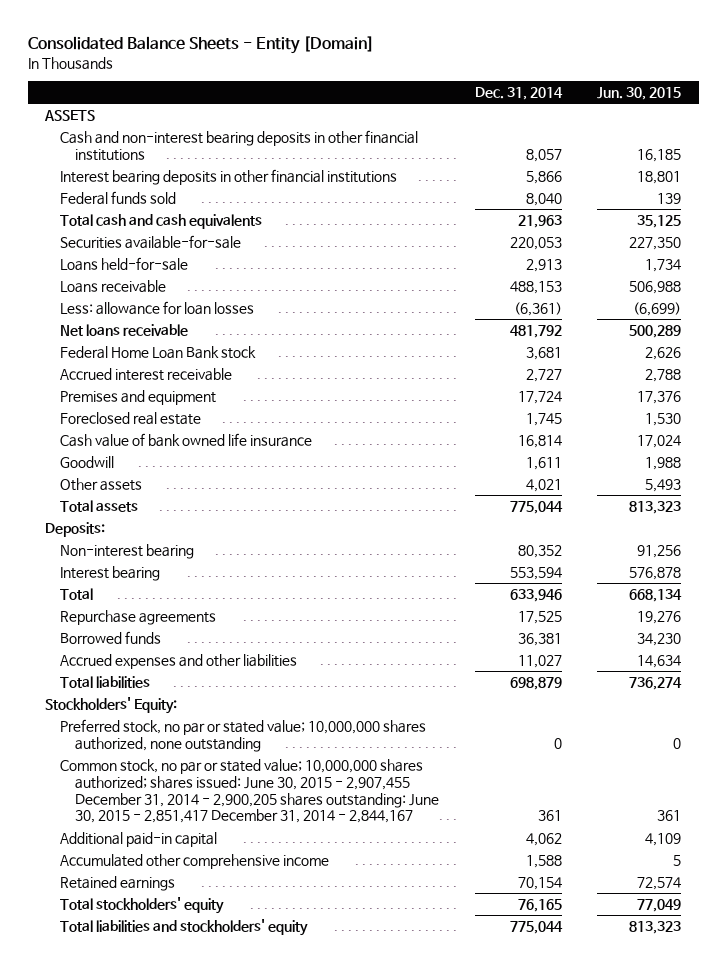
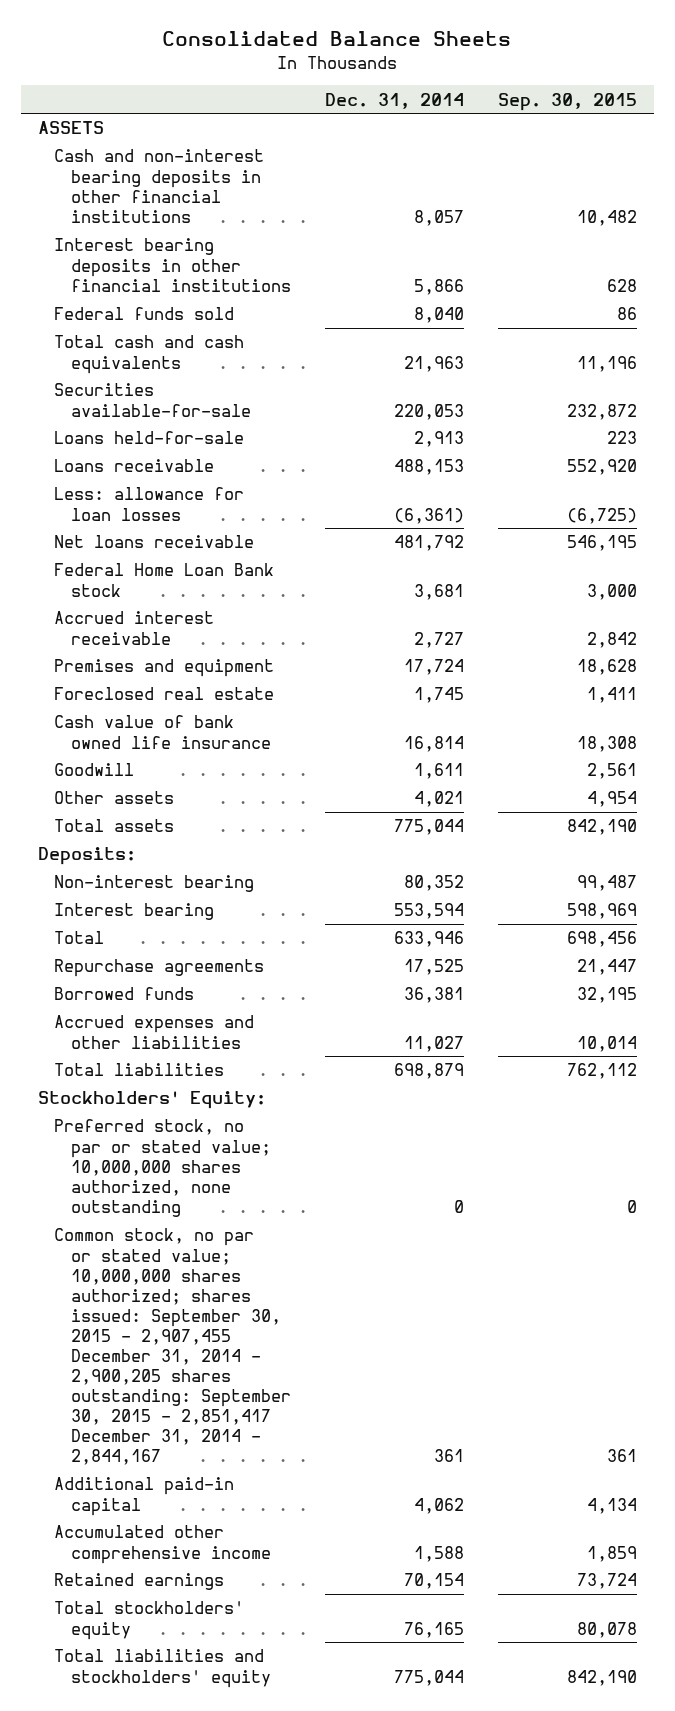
- Consolidated Balance Sheets - Entity [Domain]
+ Consolidated Balance Sheets
- | Dec. 31, 2014 | Jun. 30, 2015
+ | Dec. 31, 2014 | Sep. 30, 2015
- Common stock, no par or stated value; 10,000,000 shares authorized; shares issued: June 30, 2015 - 2,907,455 December 31, 2014 - 2,900,205 shares outstanding: June 30, 2015 - 2,851,417 December 31, 2014 - 2,844,167 | 361 | 361
+ Common stock, no par or stated value; 10,000,000 shares authorized; shares issued: September 30, 2015 - 2,907,455 December 31, 2014 - 2,900,205 shares outstanding: September 30, 2015 - 2,851,417 December 31, 2014 - 2,844,167 | 361 | 361

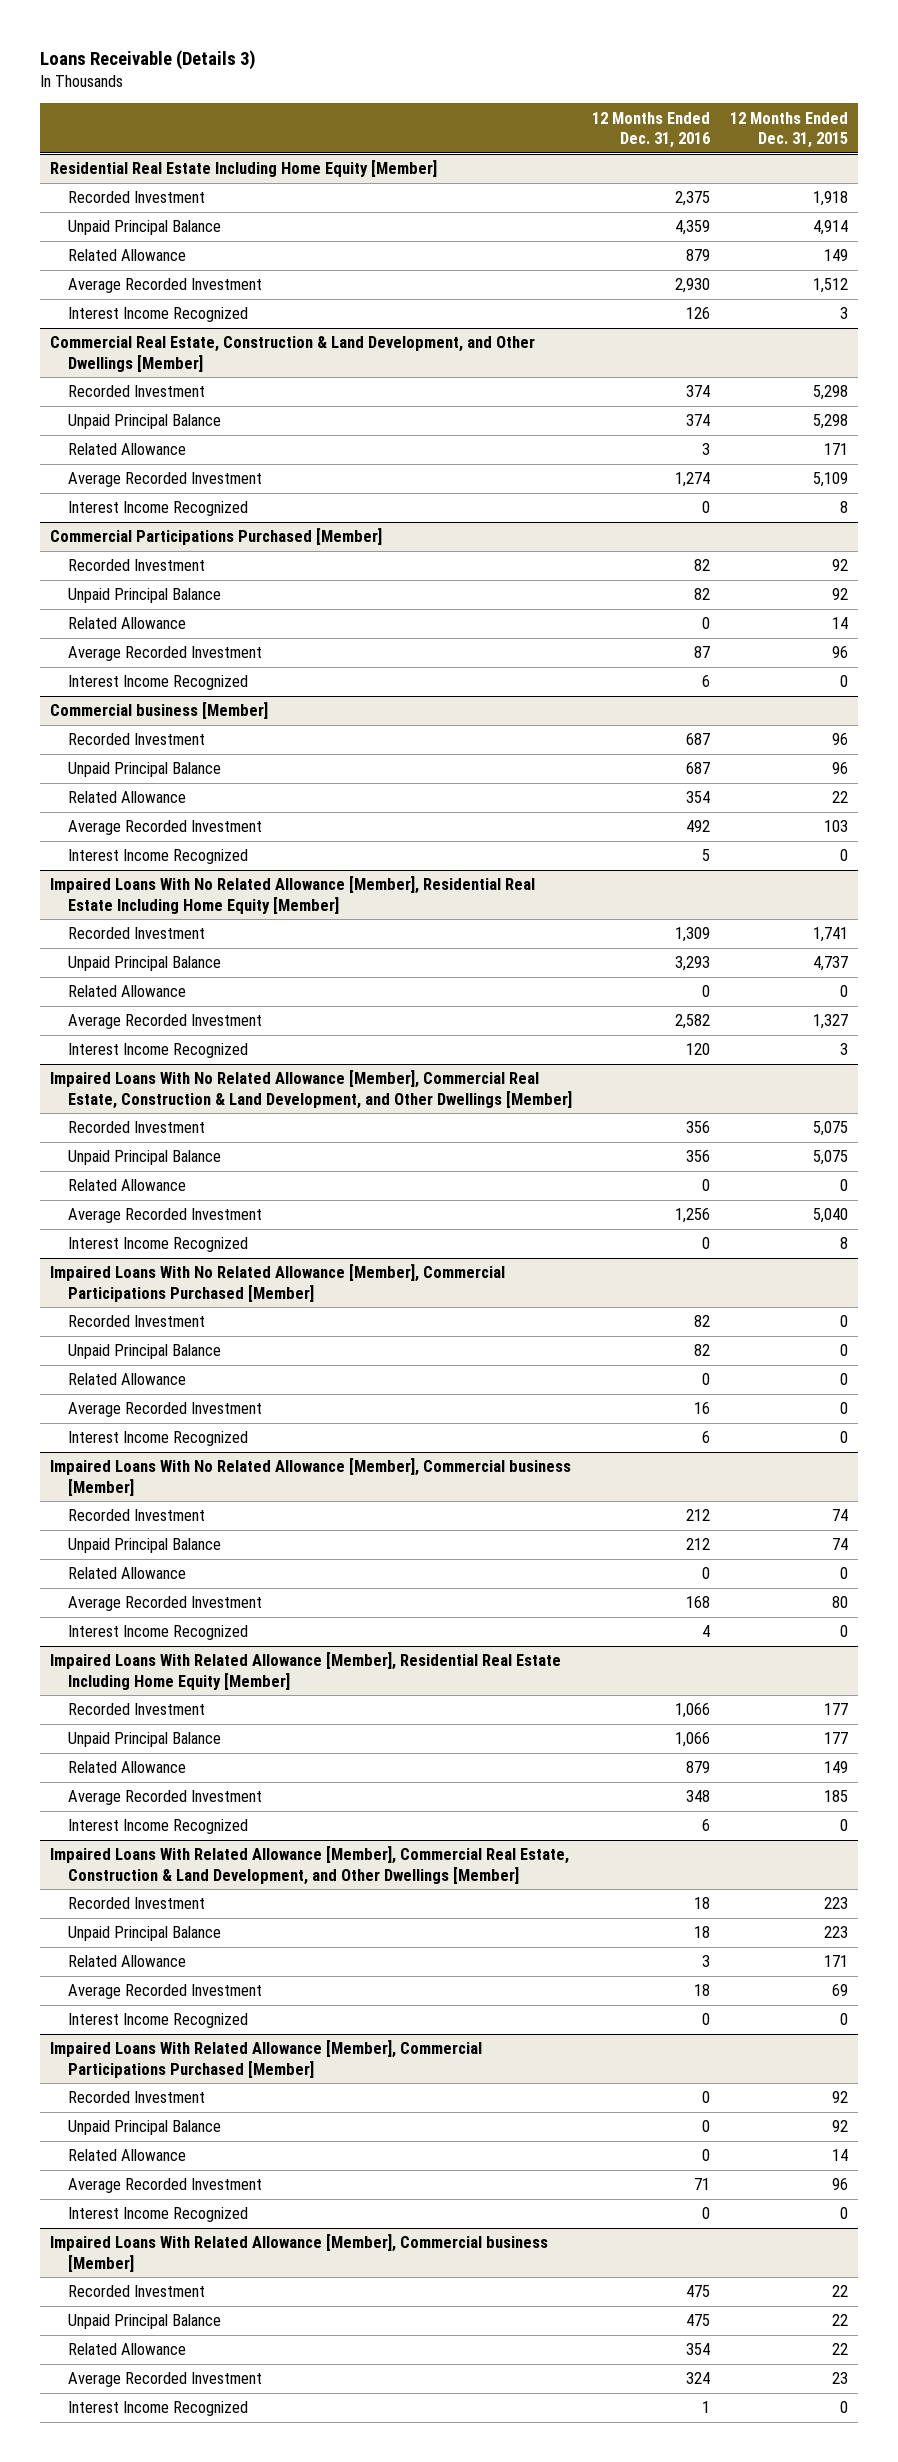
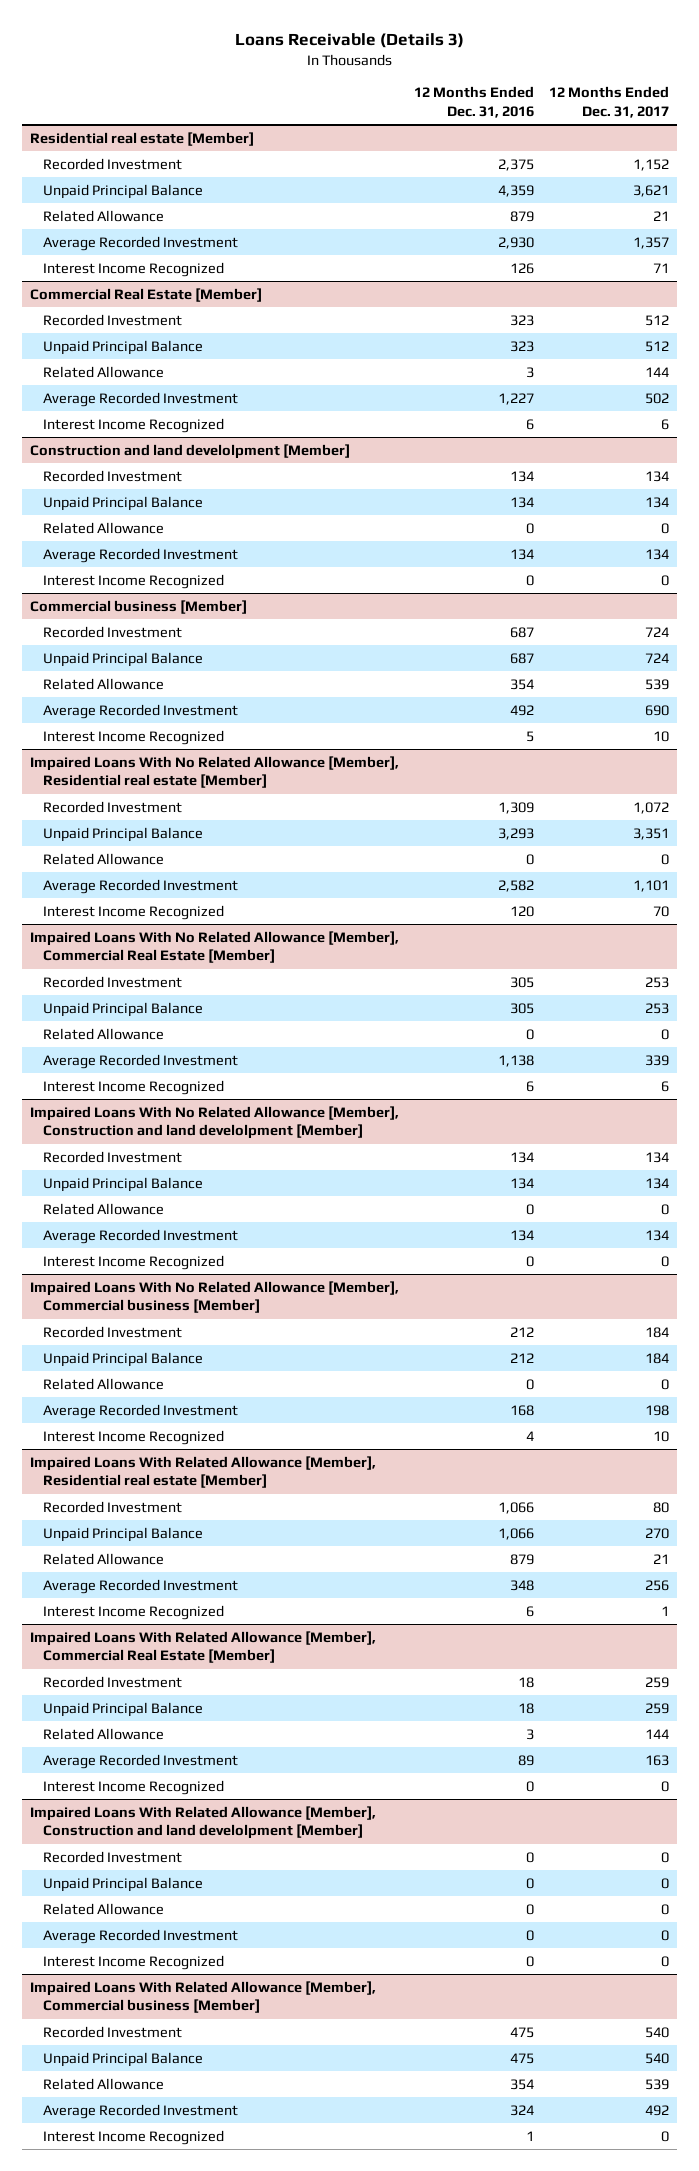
- | 12 Months Ended Dec. 31, 2016 | 12 Months Ended Dec. 31, 2015
+ | 12 Months Ended Dec. 31, 2016 | 12 Months Ended Dec. 31, 2017
- Residential Real Estate Including Home Equity [Member]
+ Residential real estate [Member]
- Commercial Real Estate, Construction & Land Development, and Other Dwellings [Member]
- Recorded Investment | 374 | 5,298
- Unpaid Principal Balance | 374 | 5,298
+ Commercial Real Estate [Member]
+ Recorded Investment | 323 | 512
+ Unpaid Principal Balance | 323 | 512
- Average Recorded Investment | 1,274 | 5,109
- Interest Income Recognized | 0 | 8
- Commercial Participations Purchased [Member]
- Recorded Investment | 82 | 92
- Unpaid Principal Balance | 82 | 92
- Related Allowance | 0 | 14
- Average Recorded Investment | 87 | 96
+ Average Recorded Investment | 1,227 | 502
+ Construction and land develolpment [Member]
+ Recorded Investment | 134 | 134
+ Unpaid Principal Balance | 134 | 134
+ Related Allowance | 0 | 0
+ Average Recorded Investment | 134 | 134
+ Interest Income Recognized | 0 | 0
- Impaired Loans With No Related Allowance [Member], Residential Real Estate Including Home Equity [Member]
+ Impaired Loans With No Related Allowance [Member], Residential real estate [Member]
- Impaired Loans With No Related Allowance [Member], Commercial Real Estate, Construction & Land Development, and Other Dwellings [Member]
- Recorded Investment | 356 | 5,075
- Unpaid Principal Balance | 356 | 5,075
- Related Allowance | 0 | 0
- Average Recorded Investment | 1,256 | 5,040
- Interest Income Recognized | 0 | 8
- Impaired Loans With No Related Allowance [Member], Commercial Participations Purchased [Member]
- Recorded Investment | 82 | 0
- Unpaid Principal Balance | 82 | 0
+ Impaired Loans With No Related Allowance [Member], Commercial Real Estate [Member]
+ Recorded Investment | 305 | 253
+ Unpaid Principal Balance | 305 | 253
- Average Recorded Investment | 16 | 0
+ Average Recorded Investment | 1,138 | 339
+ Impaired Loans With No Related Allowance [Member], Construction and land develolpment [Member]
+ Recorded Investment | 134 | 134
+ Unpaid Principal Balance | 134 | 134
+ Related Allowance | 0 | 0
+ Average Recorded Investment | 134 | 134
+ Interest Income Recognized | 0 | 0
- Impaired Loans With Related Allowance [Member], Residential Real Estate Including Home Equity [Member]
+ Impaired Loans With Related Allowance [Member], Residential real estate [Member]
- Impaired Loans With Related Allowance [Member], Commercial Real Estate, Construction & Land Development, and Other Dwellings [Member]
+ Impaired Loans With Related Allowance [Member], Commercial Real Estate [Member]
- Average Recorded Investment | 18 | 69
+ Average Recorded Investment | 89 | 163
- Impaired Loans With Related Allowance [Member], Commercial Participations Purchased [Member]
+ Impaired Loans With Related Allowance [Member], Construction and land develolpment [Member]
- Average Recorded Investment | 71 | 96
+ Average Recorded Investment | 0 | 0

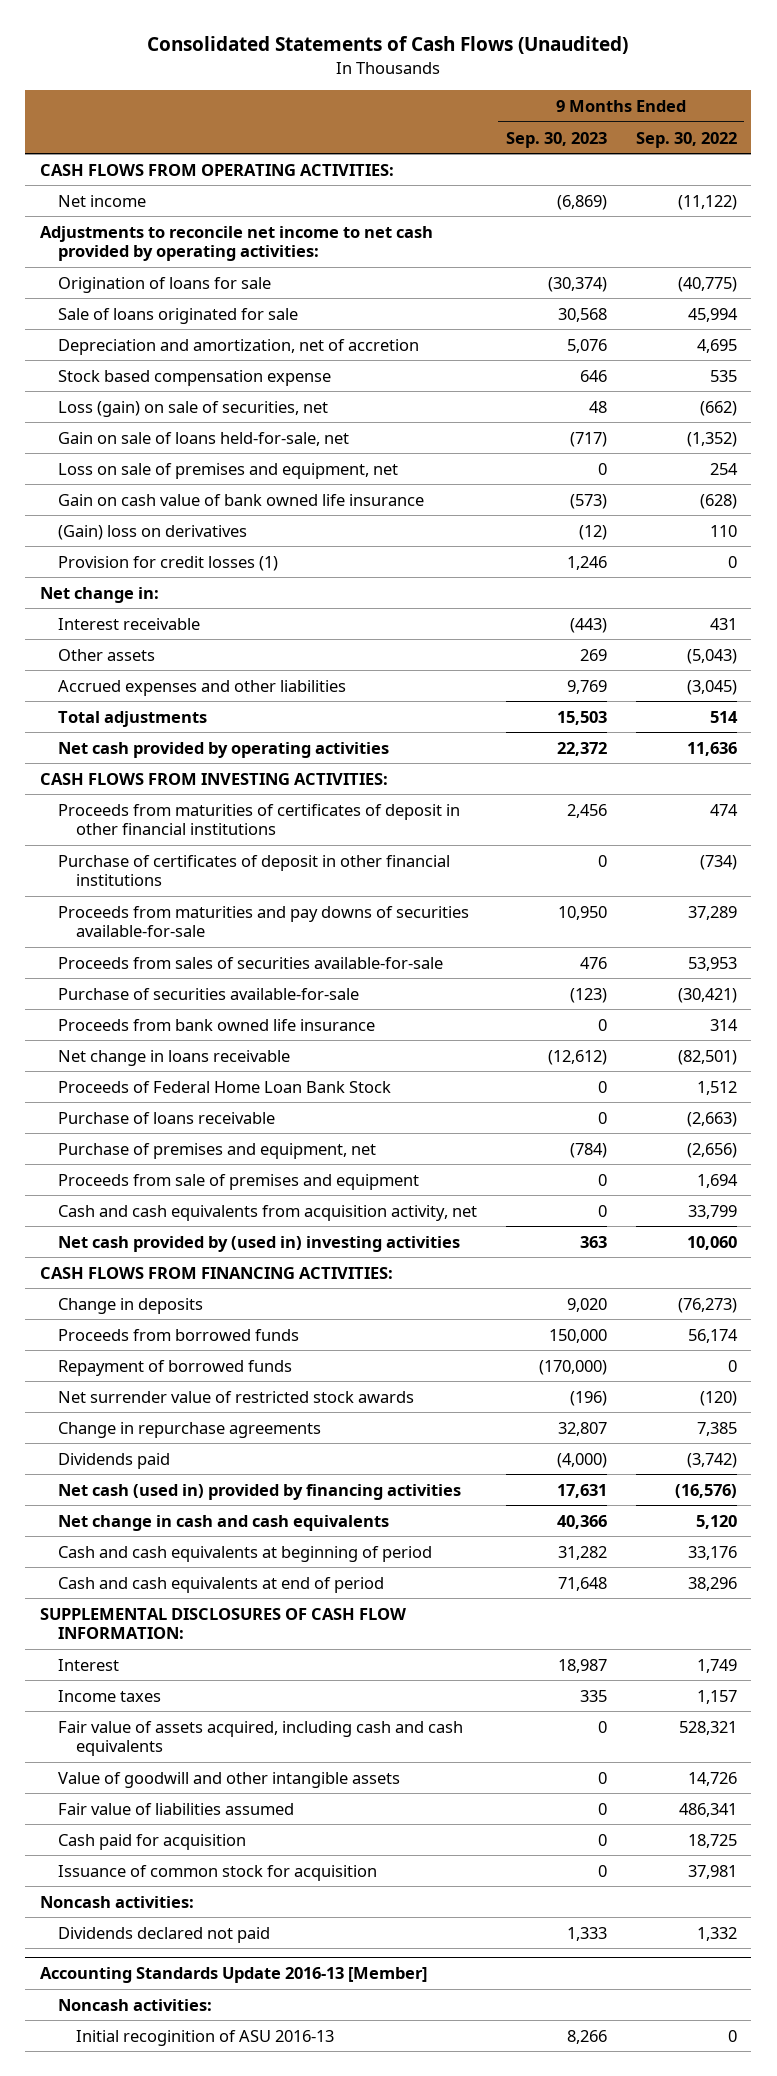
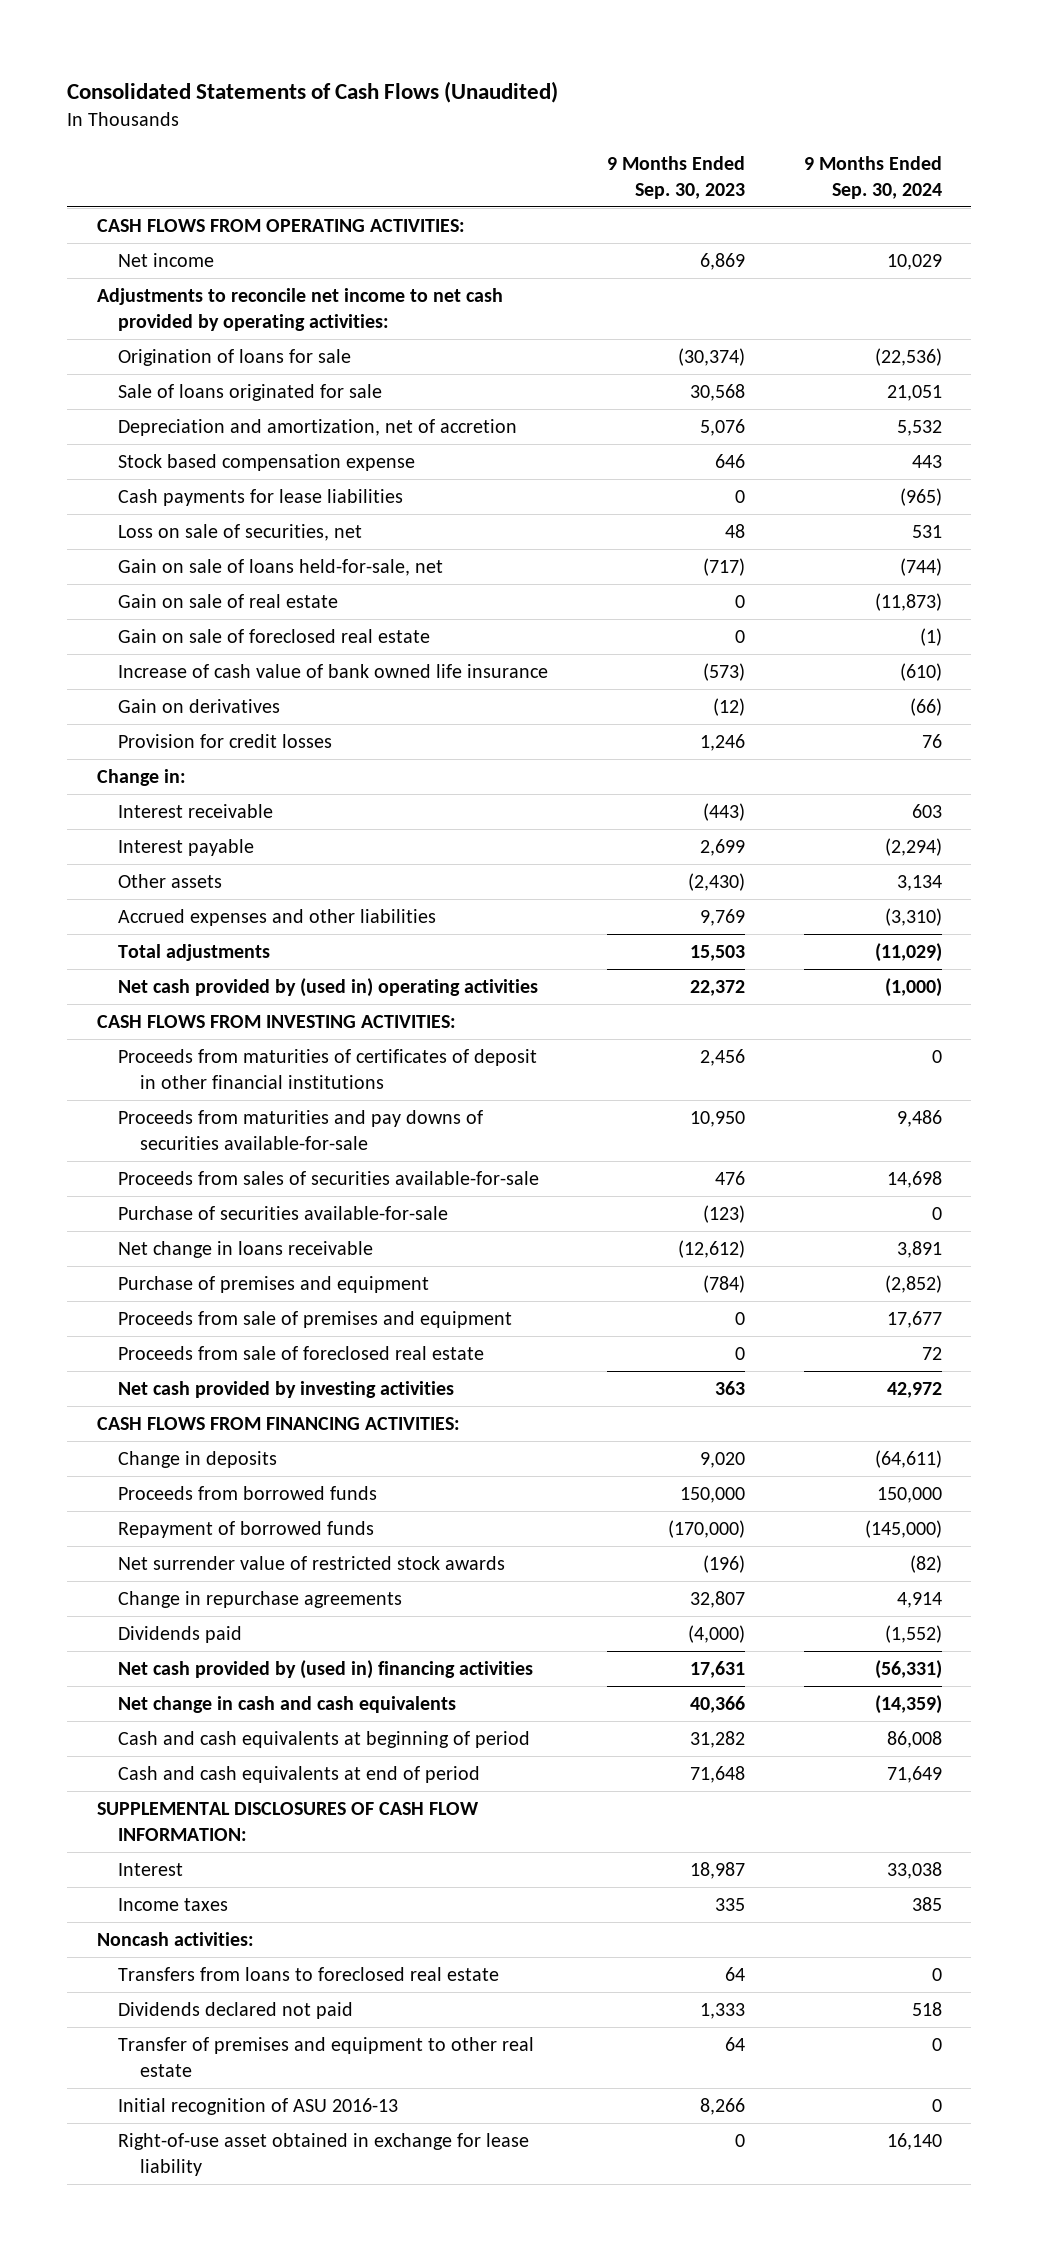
- | 9 Months Ended Sep. 30, 2023 | 9 Months Ended Sep. 30, 2022
+ | 9 Months Ended Sep. 30, 2023 | 9 Months Ended Sep. 30, 2024
- Net income | (6,869) | (11,122)
+ Net income | 6,869 | 10,029
- Loss (gain) on sale of securities, net | 48 | (662)
+ Cash payments for lease liabilities | 0 | (965)
+ Loss on sale of securities, net | 48 | 531
- Loss on sale of premises and equipment, net | 0 | 254
- Gain on cash value of bank owned life insurance | (573) | (628)
- (Gain) loss on derivatives | (12) | 110
- Provision for credit losses (1) | 1,246 | 0
- Net change in:
+ Gain on sale of real estate | 0 | (11,873)
+ Gain on sale of foreclosed real estate | 0 | (1)
+ Increase of cash value of bank owned life insurance | (573) | (610)
+ Gain on derivatives | (12) | (66)
+ Provision for credit losses | 1,246 | 76
+ Change in:
- Other assets | 269 | (5,043)
+ Interest payable | 2,699 | (2,294)
+ Other assets | (2,430) | 3,134
- Net cash provided by operating activities | 22,372 | 11,636
+ Net cash provided by (used in) operating activities | 22,372 | (1,000)
- Purchase of certificates of deposit in other financial institutions | 0 | (734)
- Proceeds from bank owned life insurance | 0 | 314
- Proceeds of Federal Home Loan Bank Stock | 0 | 1,512
- Purchase of loans receivable | 0 | (2,663)
- Purchase of premises and equipment, net | (784) | (2,656)
+ Purchase of premises and equipment | (784) | (2,852)
- Cash and cash equivalents from acquisition activity, net | 0 | 33,799
- Net cash provided by (used in) investing activities | 363 | 10,060
+ Proceeds from sale of foreclosed real estate | 0 | 72
+ Net cash provided by investing activities | 363 | 42,972
- Net cash (used in) provided by financing activities | 17,631 | (16,576)
+ Net cash provided by (used in) financing activities | 17,631 | (56,331)
- Fair value of assets acquired, including cash and cash equivalents | 0 | 528,321
- Value of goodwill and other intangible assets | 0 | 14,726
- Fair value of liabilities assumed | 0 | 486,341
- Cash paid for acquisition | 0 | 18,725
- Issuance of common stock for acquisition | 0 | 37,981
+ Transfers from loans to foreclosed real estate | 64 | 0
- Accounting Standards Update 2016-13 [Member]
- Noncash activities:
- Initial recoginition of ASU 2016-13 | 8,266 | 0
+ Transfer of premises and equipment to other real estate | 64 | 0
+ Initial recognition of ASU 2016-13 | 8,266 | 0
+ Right-of-use asset obtained in exchange for lease liability | 0 | 16,140

